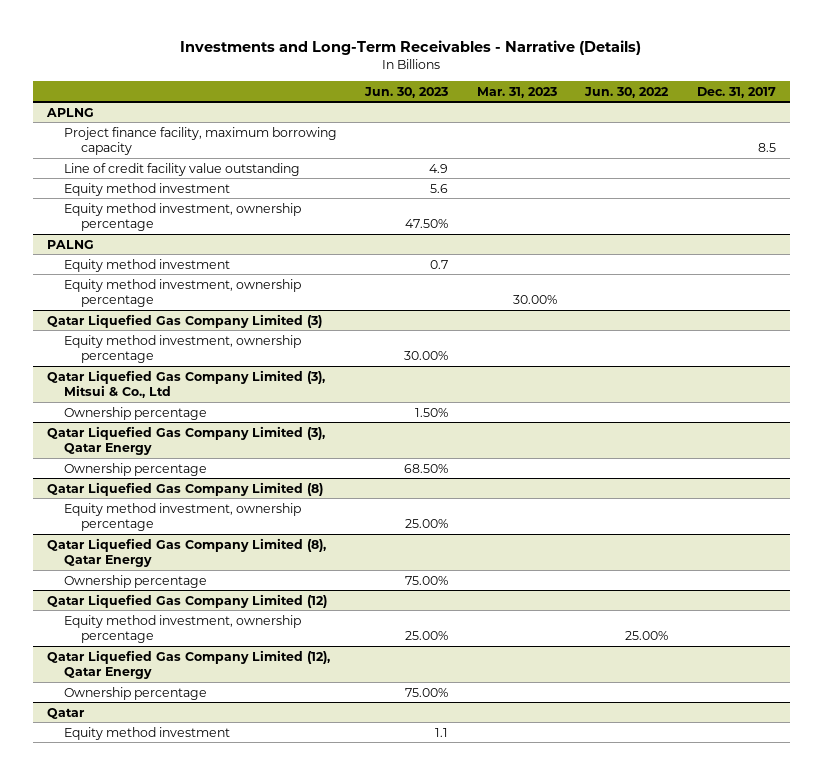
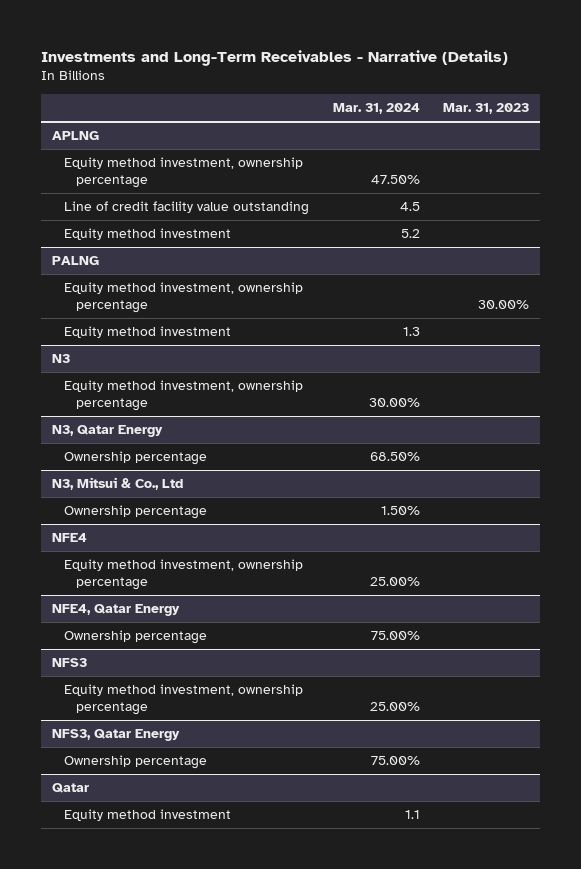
- | Jun. 30, 2023 | Mar. 31, 2023 | Jun. 30, 2022 | Dec. 31, 2017
+ | Mar. 31, 2024 | Mar. 31, 2023
@ APLNG
- Project finance facility, maximum borrowing capacity | | | | 8.5
moved up: Equity method investment, ownership percentage | 47.50% |
- Qatar Liquefied Gas Company Limited (3)
- Equity method investment, ownership percentage | 30.00% | | |
- Qatar Liquefied Gas Company Limited (3), Mitsui & Co., Ltd
- Ownership percentage | 1.50% | | |
- Qatar Liquefied Gas Company Limited (3), Qatar Energy
- Ownership percentage | 68.50% | | |
- Qatar Liquefied Gas Company Limited (8)
- Equity method investment, ownership percentage | 25.00% | | |
- Qatar Liquefied Gas Company Limited (8), Qatar Energy
- Ownership percentage | 75.00% | | |
- Qatar Liquefied Gas Company Limited (12)
- Equity method investment, ownership percentage | 25.00% | | 25.00% |
- Qatar Liquefied Gas Company Limited (12), Qatar Energy
- Ownership percentage | 75.00% | | |
@ PALNG
moved down: Equity method investment | 1.3 |
+ N3
+ Equity method investment, ownership percentage | 30.00% |
+ N3, Qatar Energy
+ Ownership percentage | 68.50% |
+ N3, Mitsui & Co., Ltd
+ Ownership percentage | 1.50% |
+ NFE4
+ Equity method investment, ownership percentage | 25.00% |
+ NFE4, Qatar Energy
+ Ownership percentage | 75.00% |
+ NFS3
+ Equity method investment, ownership percentage | 25.00% |
+ NFS3, Qatar Energy
+ Ownership percentage | 75.00% |

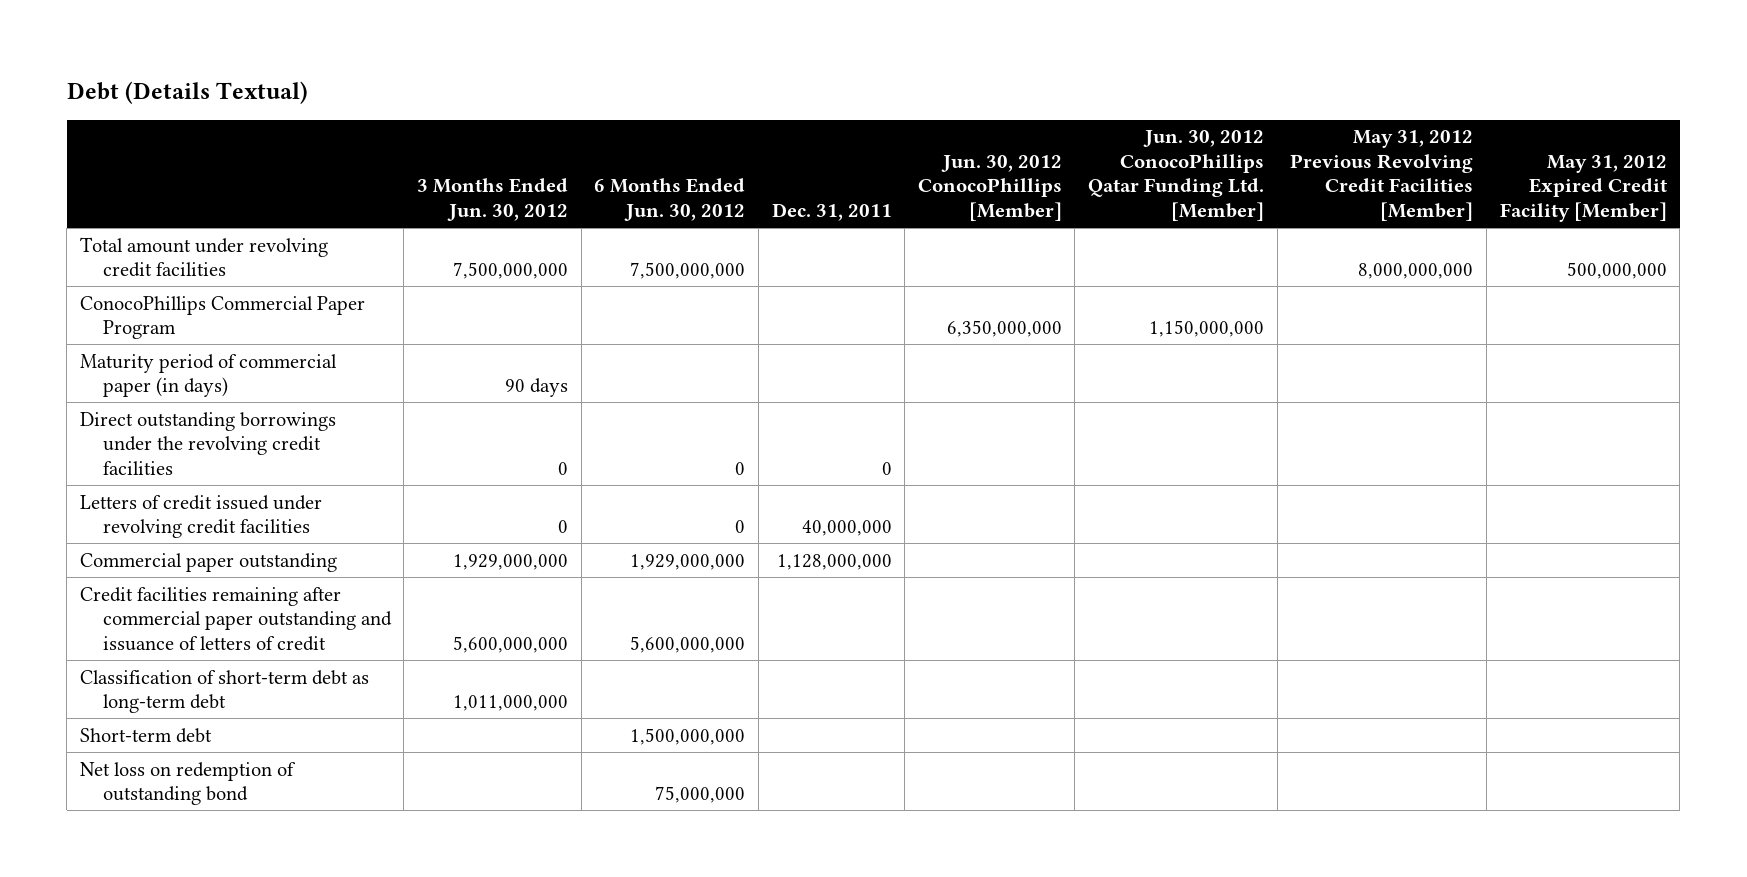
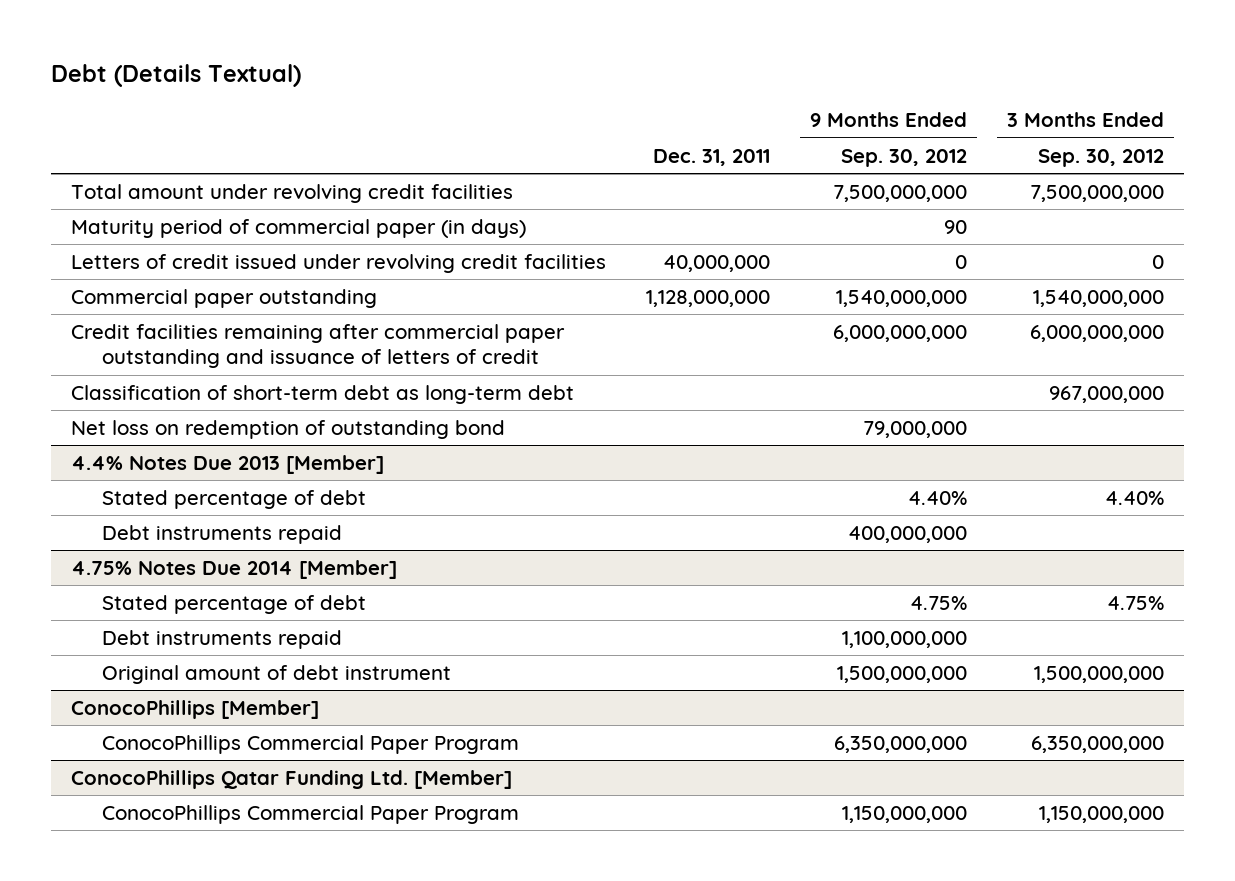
- | 3 Months Ended Jun. 30, 2012 | 6 Months Ended Jun. 30, 2012 | Dec. 31, 2011 | Jun. 30, 2012 ConocoPhillips [Member] | Jun. 30, 2012 ConocoPhillips Qatar Funding Ltd. [Member] | May 31, 2012 Previous Revolving Credit Facilities [Member] | May 31, 2012 Expired Credit Facility [Member]
+ | Dec. 31, 2011 | 9 Months Ended Sep. 30, 2012 | 3 Months Ended Sep. 30, 2012
- ConocoPhillips Commercial Paper Program | | | | 6,350,000,000 | 1,150,000,000 | |
- Direct outstanding borrowings under the revolving credit facilities | 0 | 0 | 0 | | | |
- Short-term debt | | 1,500,000,000 | | | | |
+ 4.4% Notes Due 2013 [Member]
+ Stated percentage of debt | | 4.40% | 4.40%
+ Debt instruments repaid | | 400,000,000 |
+ 4.75% Notes Due 2014 [Member]
+ Stated percentage of debt | | 4.75% | 4.75%
+ Debt instruments repaid | | 1,100,000,000 |
+ Original amount of debt instrument | | 1,500,000,000 | 1,500,000,000
+ ConocoPhillips [Member]
+ ConocoPhillips Commercial Paper Program | | 6,350,000,000 | 6,350,000,000
+ ConocoPhillips Qatar Funding Ltd. [Member]
+ ConocoPhillips Commercial Paper Program | | 1,150,000,000 | 1,150,000,000

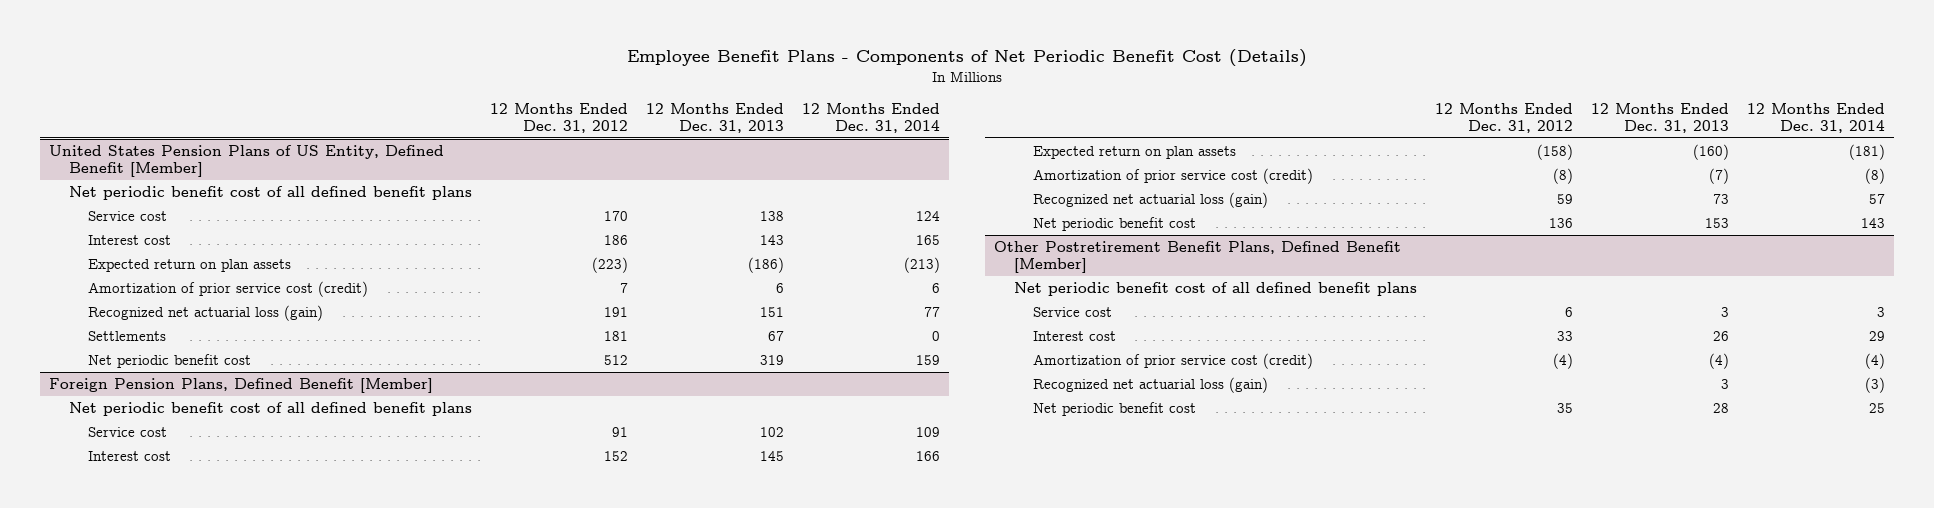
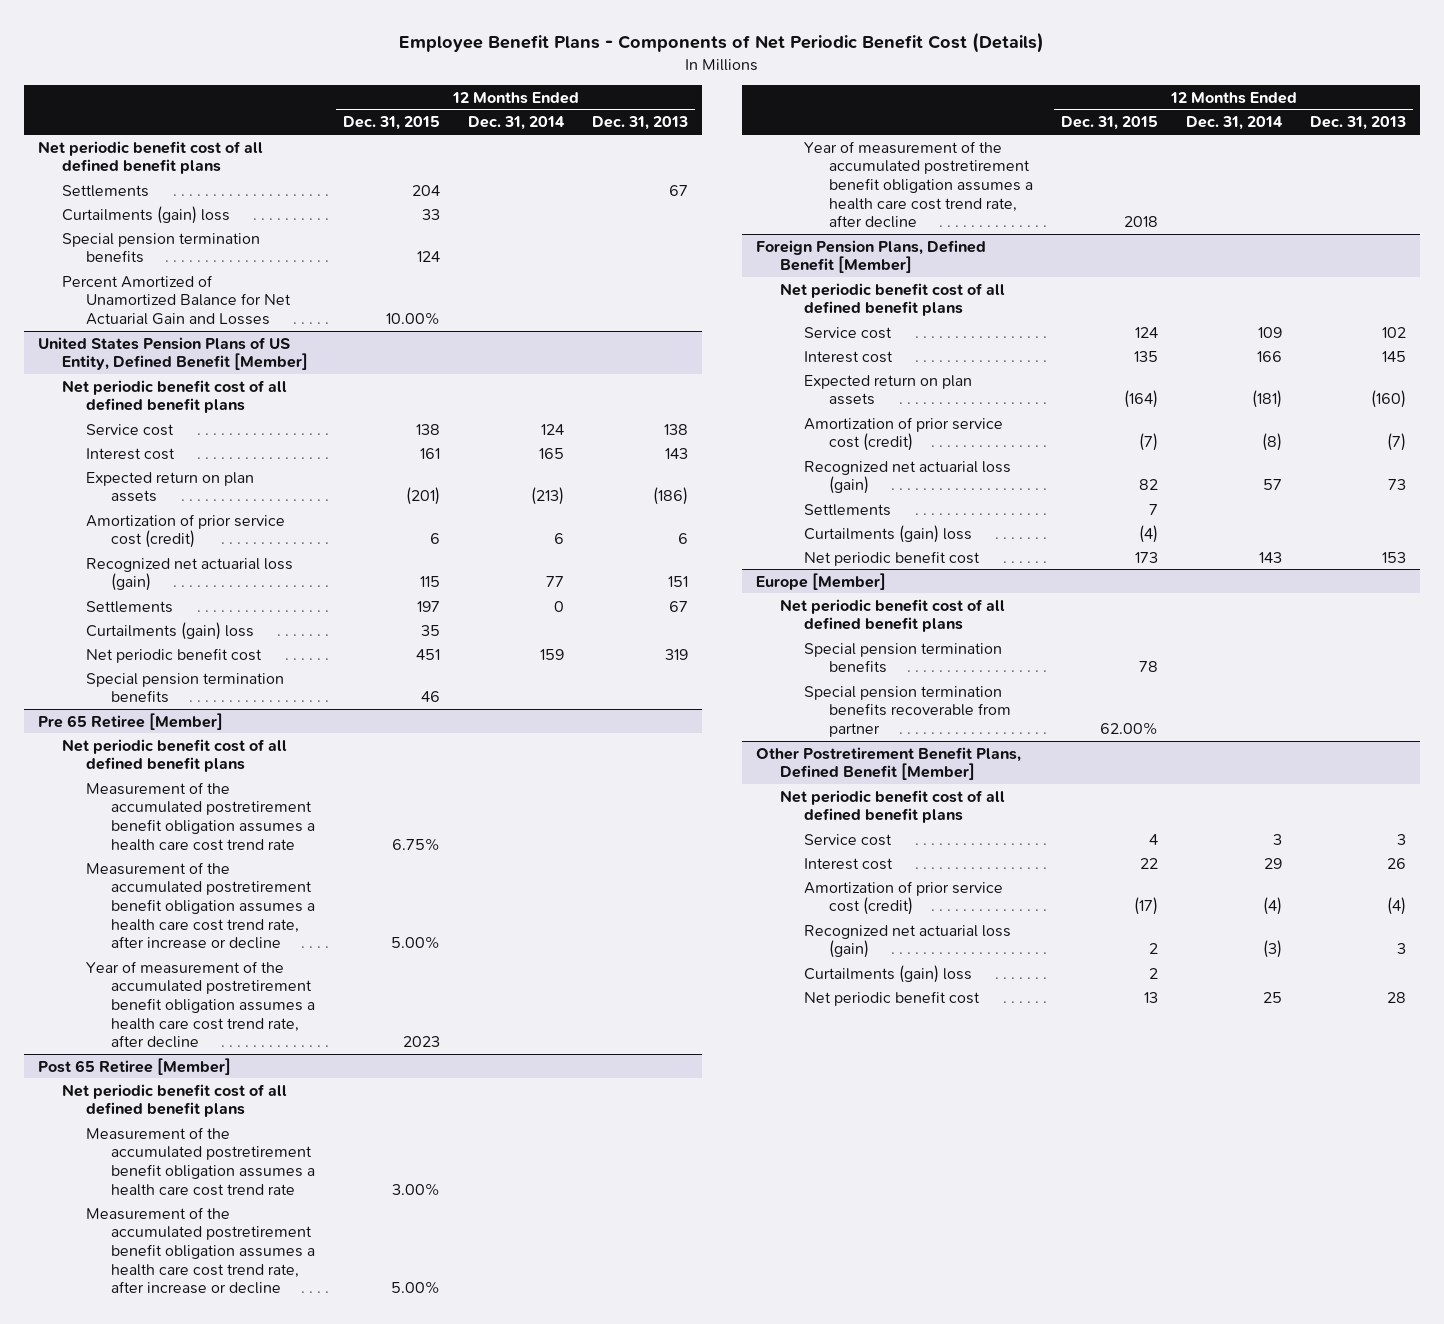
- | 12 Months Ended Dec. 31, 2012 | 12 Months Ended Dec. 31, 2013 | 12 Months Ended Dec. 31, 2014
+ | 12 Months Ended Dec. 31, 2015 | 12 Months Ended Dec. 31, 2014 | 12 Months Ended Dec. 31, 2013
+ Net periodic benefit cost of all defined benefit plans
+ Settlements | 204 | | 67
+ Curtailments (gain) loss | 33 | |
+ Special pension termination benefits | 124 | |
+ Percent Amortized of Unamortized Balance for Net Actuarial Gain and Losses | 10.00% | |
@ United States Pension Plans of US Entity, Defined Benefit [Member]
+ Curtailments (gain) loss | 35 | |
+ Special pension termination benefits | 46 | |
+ Pre 65 Retiree [Member]
+ Net periodic benefit cost of all defined benefit plans
+ Measurement of the accumulated postretirement benefit obligation assumes a health care cost trend rate | 6.75% | |
+ Measurement of the accumulated postretirement benefit obligation assumes a health care cost trend rate, after increase or decline | 5.00% | |
+ Year of measurement of the accumulated postretirement benefit obligation assumes a health care cost trend rate, after decline | 2023 | |
+ Post 65 Retiree [Member]
+ Net periodic benefit cost of all defined benefit plans
+ Measurement of the accumulated postretirement benefit obligation assumes a health care cost trend rate | 3.00% | |
+ Measurement of the accumulated postretirement benefit obligation assumes a health care cost trend rate, after increase or decline | 5.00% | |
+ Year of measurement of the accumulated postretirement benefit obligation assumes a health care cost trend rate, after decline | 2018 | |
@ Foreign Pension Plans, Defined Benefit [Member]
+ Settlements | 7 | |
+ Curtailments (gain) loss | (4) | |
+ Europe [Member]
+ Net periodic benefit cost of all defined benefit plans
+ Special pension termination benefits | 78 | |
+ Special pension termination benefits recoverable from partner | 62.00% | |
@ Other Postretirement Benefit Plans, Defined Benefit [Member]
+ Curtailments (gain) loss | 2 | |

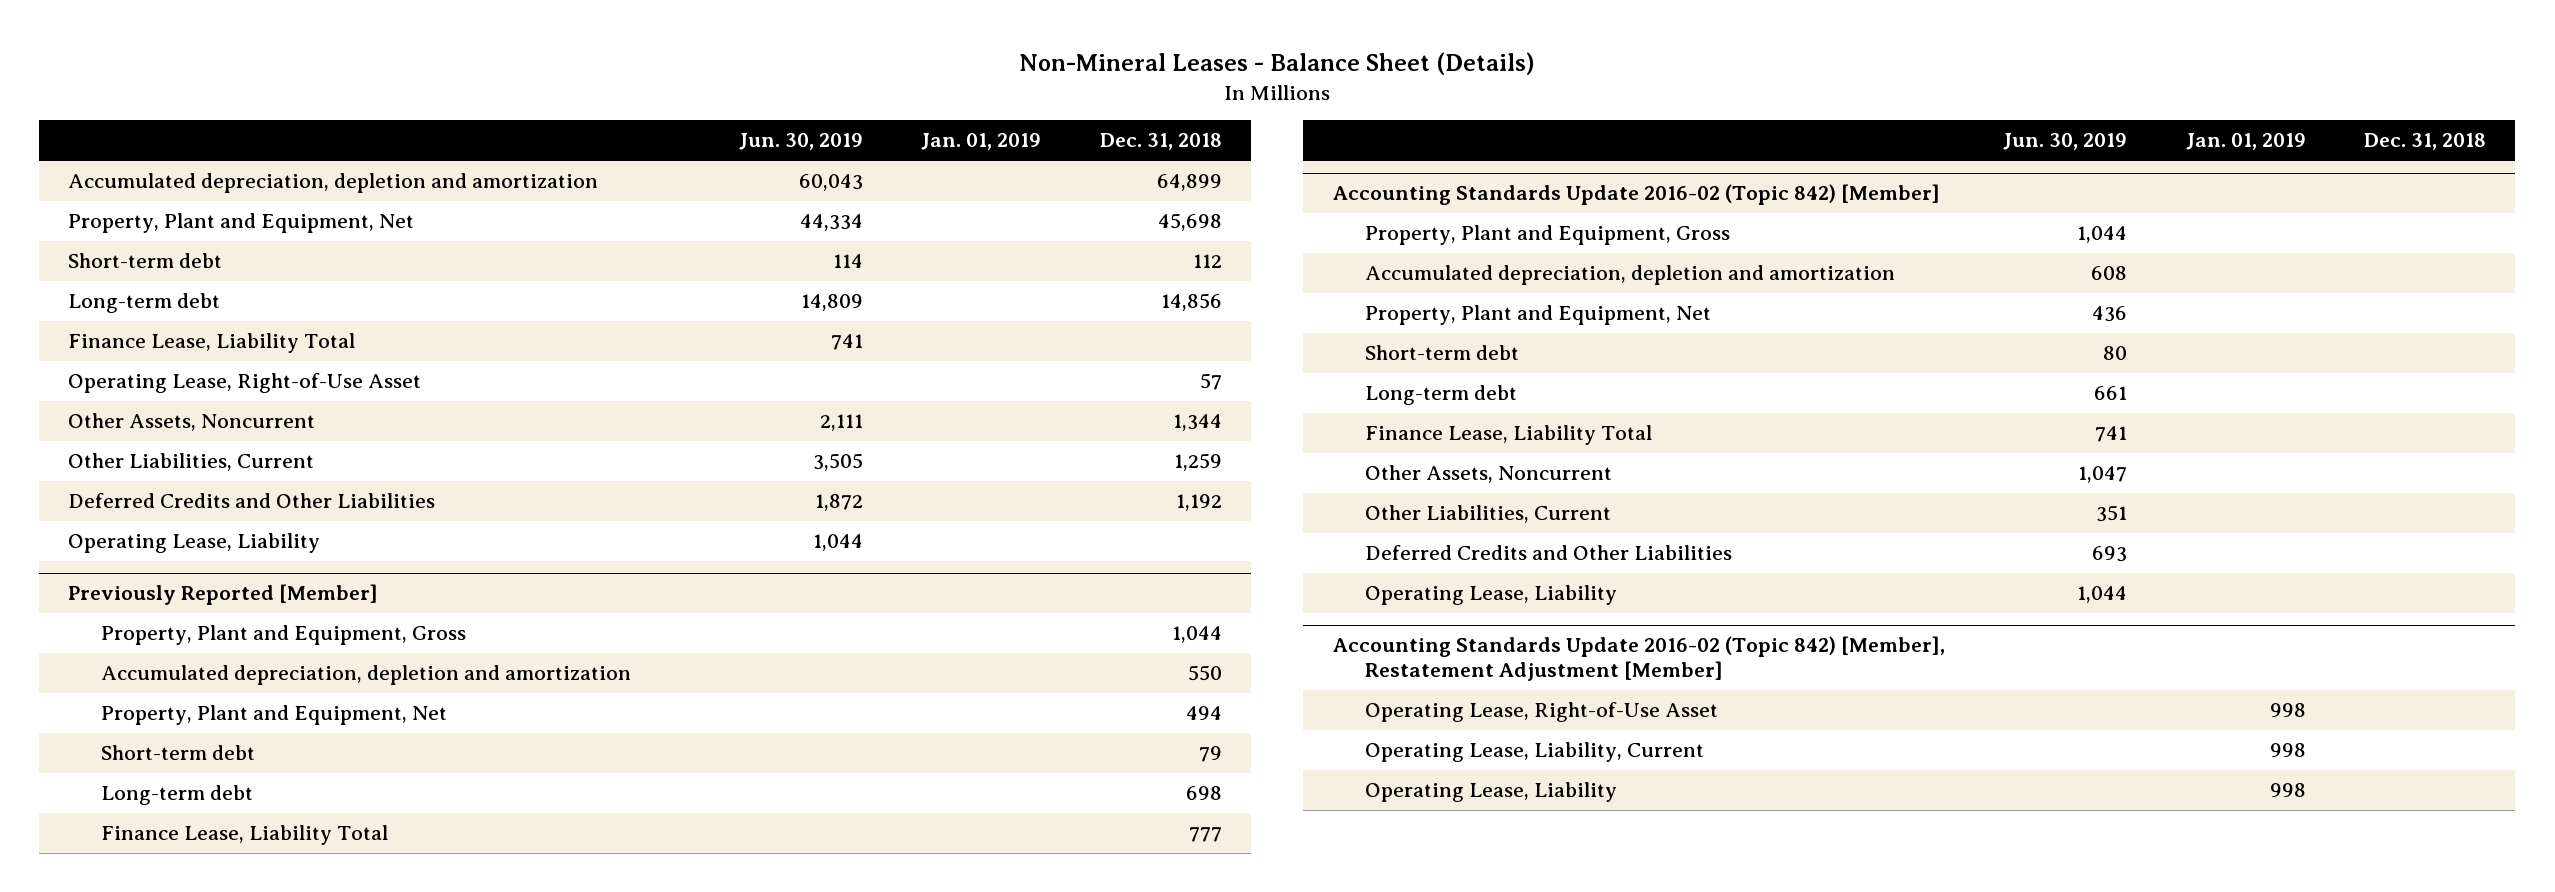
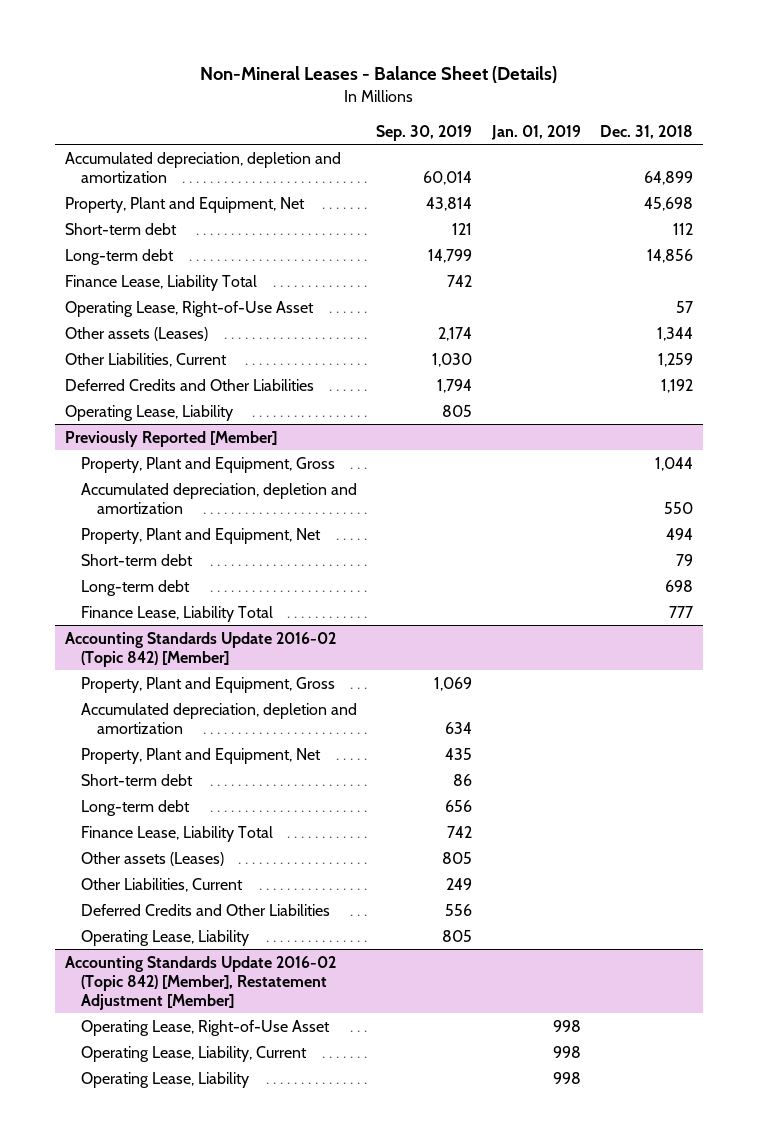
- | Jun. 30, 2019 | Jan. 01, 2019 | Dec. 31, 2018
+ | Sep. 30, 2019 | Jan. 01, 2019 | Dec. 31, 2018
- Other Assets, Noncurrent | 2,111 | | 1,344
+ Other assets (Leases) | 2,174 | | 1,344
@ Accounting Standards Update 2016-02 (Topic 842) [Member]
- Other Assets, Noncurrent | 1,047 | |
+ Other assets (Leases) | 805 | |

